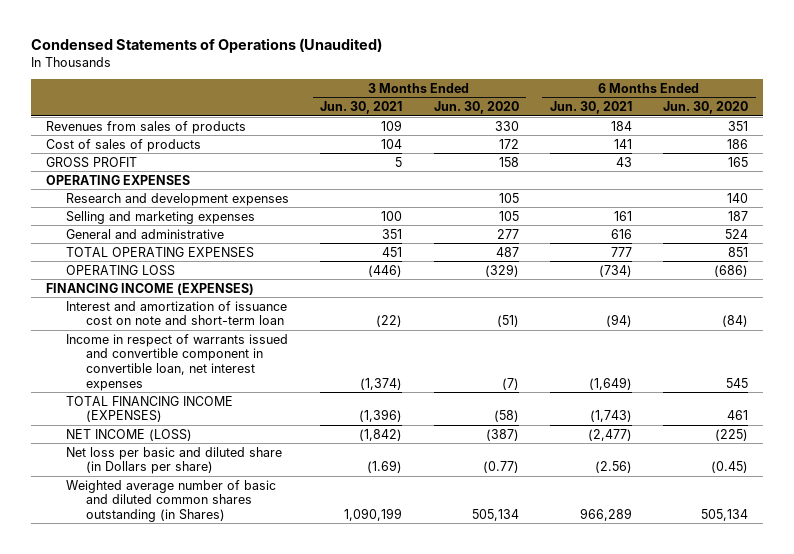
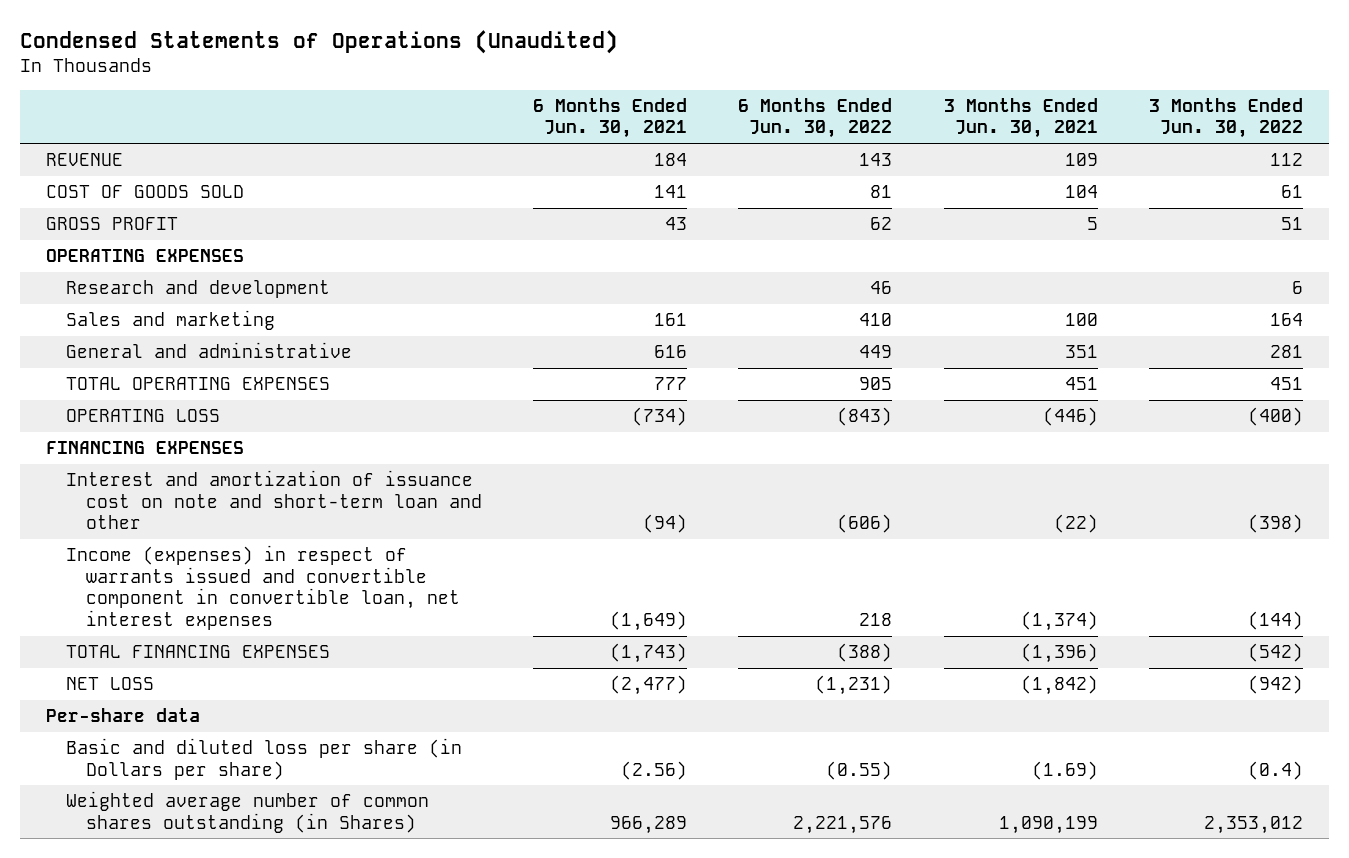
- | 3 Months Ended Jun. 30, 2021 | 3 Months Ended Jun. 30, 2020 | 6 Months Ended Jun. 30, 2021 | 6 Months Ended Jun. 30, 2020
+ | 6 Months Ended Jun. 30, 2021 | 6 Months Ended Jun. 30, 2022 | 3 Months Ended Jun. 30, 2021 | 3 Months Ended Jun. 30, 2022
- Revenues from sales of products | 109 | 330 | 184 | 351
- Cost of sales of products | 104 | 172 | 141 | 186
+ REVENUE | 184 | 143 | 109 | 112
+ COST OF GOODS SOLD | 141 | 81 | 104 | 61
- Research and development expenses | | 105 | | 140
- Selling and marketing expenses | 100 | 105 | 161 | 187
+ Research and development | | 46 | | 6
+ Sales and marketing | 161 | 410 | 100 | 164
- FINANCING INCOME (EXPENSES)
- Interest and amortization of issuance cost on note and short-term loan | (22) | (51) | (94) | (84)
- Income in respect of warrants issued and convertible component in convertible loan, net interest expenses | (1,374) | (7) | (1,649) | 545
- TOTAL FINANCING INCOME (EXPENSES) | (1,396) | (58) | (1,743) | 461
- NET INCOME (LOSS) | (1,842) | (387) | (2,477) | (225)
- Net loss per basic and diluted share (in Dollars per share) | (1.69) | (0.77) | (2.56) | (0.45)
- Weighted average number of basic and diluted common shares outstanding (in Shares) | 1,090,199 | 505,134 | 966,289 | 505,134
+ FINANCING EXPENSES
+ Interest and amortization of issuance cost on note and short-term loan and other | (94) | (606) | (22) | (398)
+ Income (expenses) in respect of warrants issued and convertible component in convertible loan, net interest expenses | (1,649) | 218 | (1,374) | (144)
+ TOTAL FINANCING EXPENSES | (1,743) | (388) | (1,396) | (542)
+ NET LOSS | (2,477) | (1,231) | (1,842) | (942)
+ Per-share data
+ Basic and diluted loss per share (in Dollars per share) | (2.56) | (0.55) | (1.69) | (0.4)
+ Weighted average number of common shares outstanding (in Shares) | 966,289 | 2,221,576 | 1,090,199 | 2,353,012

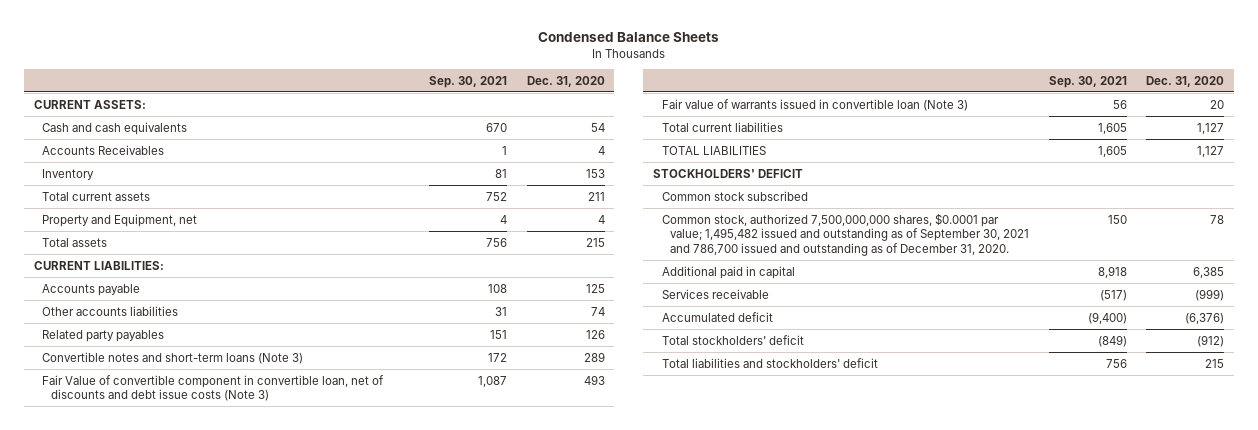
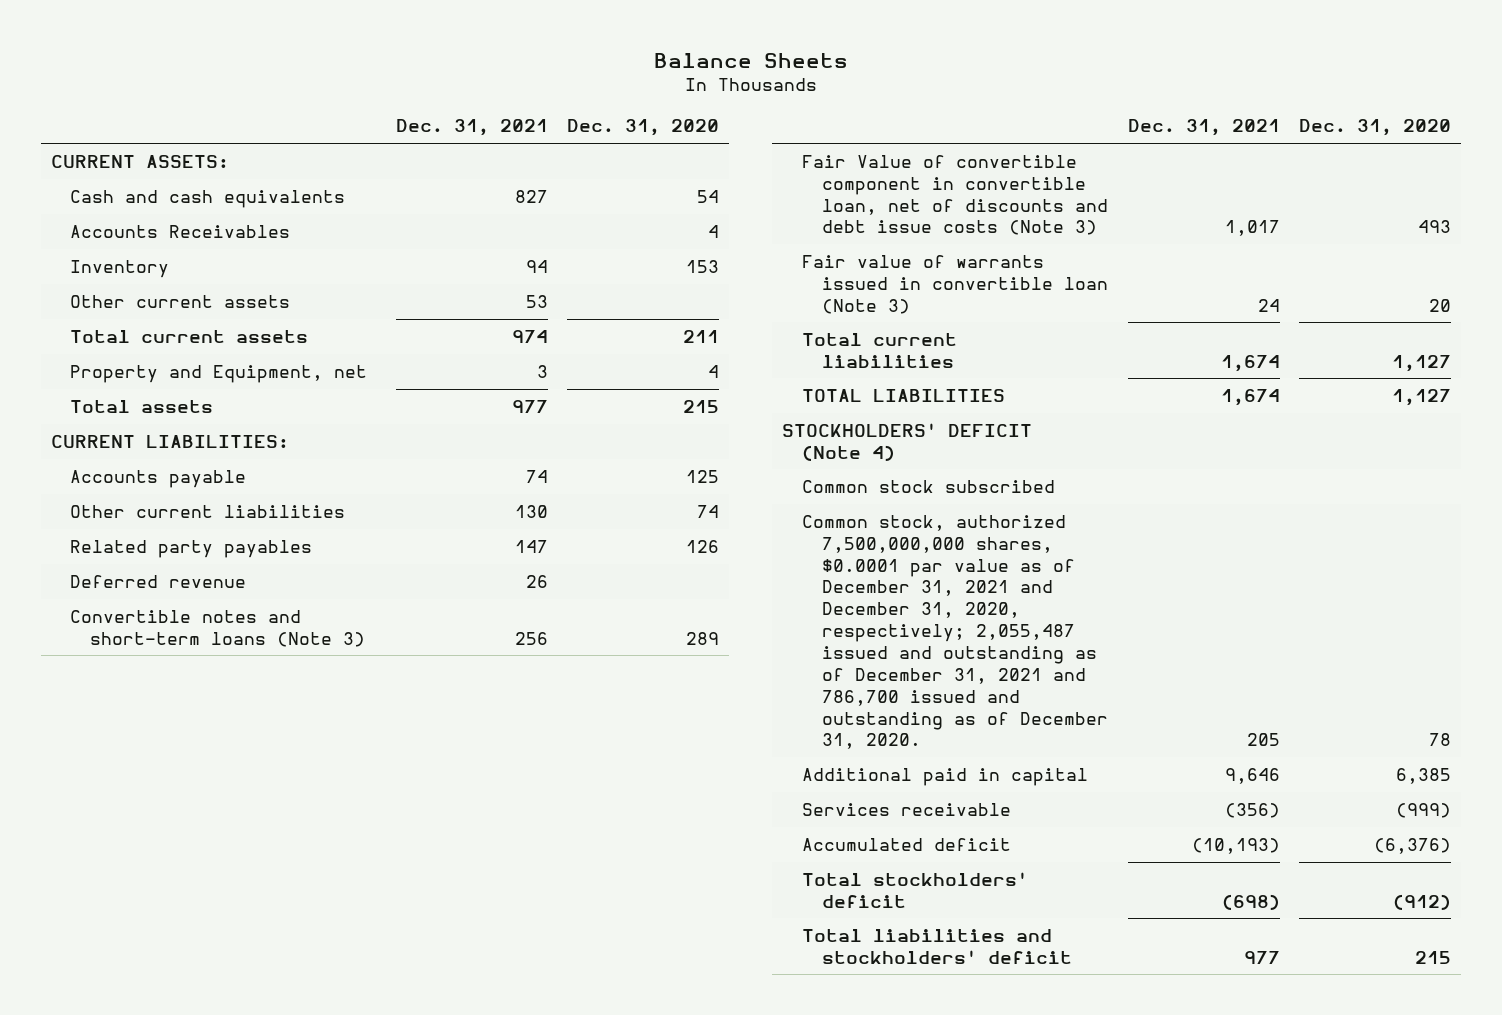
- Condensed Balance Sheets
+ Balance Sheets
- | Sep. 30, 2021 | Dec. 31, 2020
+ | Dec. 31, 2021 | Dec. 31, 2020
+ Other current assets | 53 |
- Other accounts liabilities | 31 | 74
+ Other current liabilities | 130 | 74
+ Deferred revenue | 26 |
- STOCKHOLDERS' DEFICIT
+ STOCKHOLDERS' DEFICIT (Note 4)
- Common stock, authorized 7,500,000,000 shares, $0.0001 par value; 1,495,482 issued and outstanding as of September 30, 2021 and 786,700 issued and outstanding as of December 31, 2020. | 150 | 78
+ Common stock, authorized 7,500,000,000 shares, $0.0001 par value as of December 31, 2021 and December 31, 2020, respectively; 2,055,487 issued and outstanding as of December 31, 2021 and 786,700 issued and outstanding as of December 31, 2020. | 205 | 78

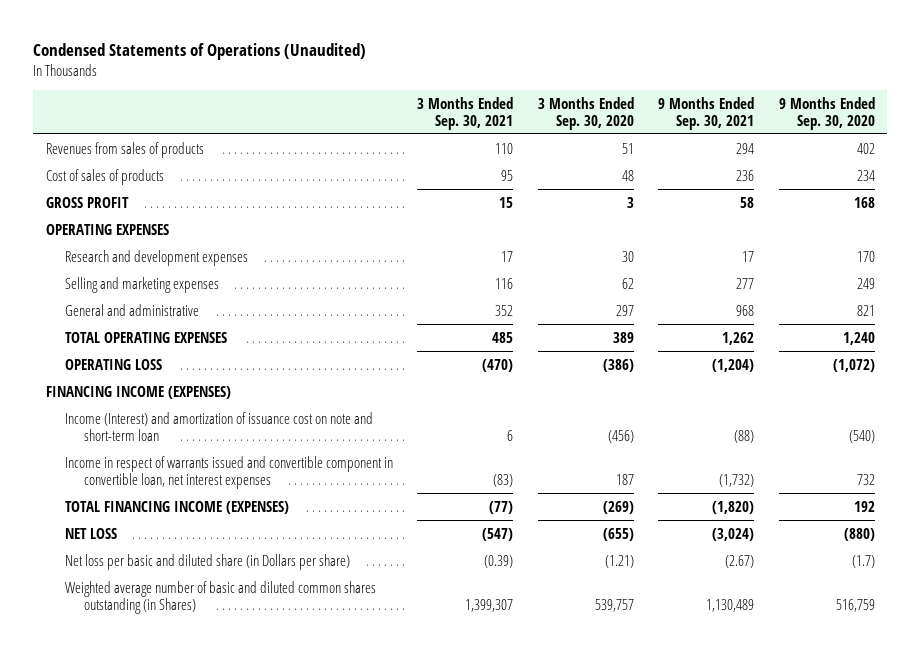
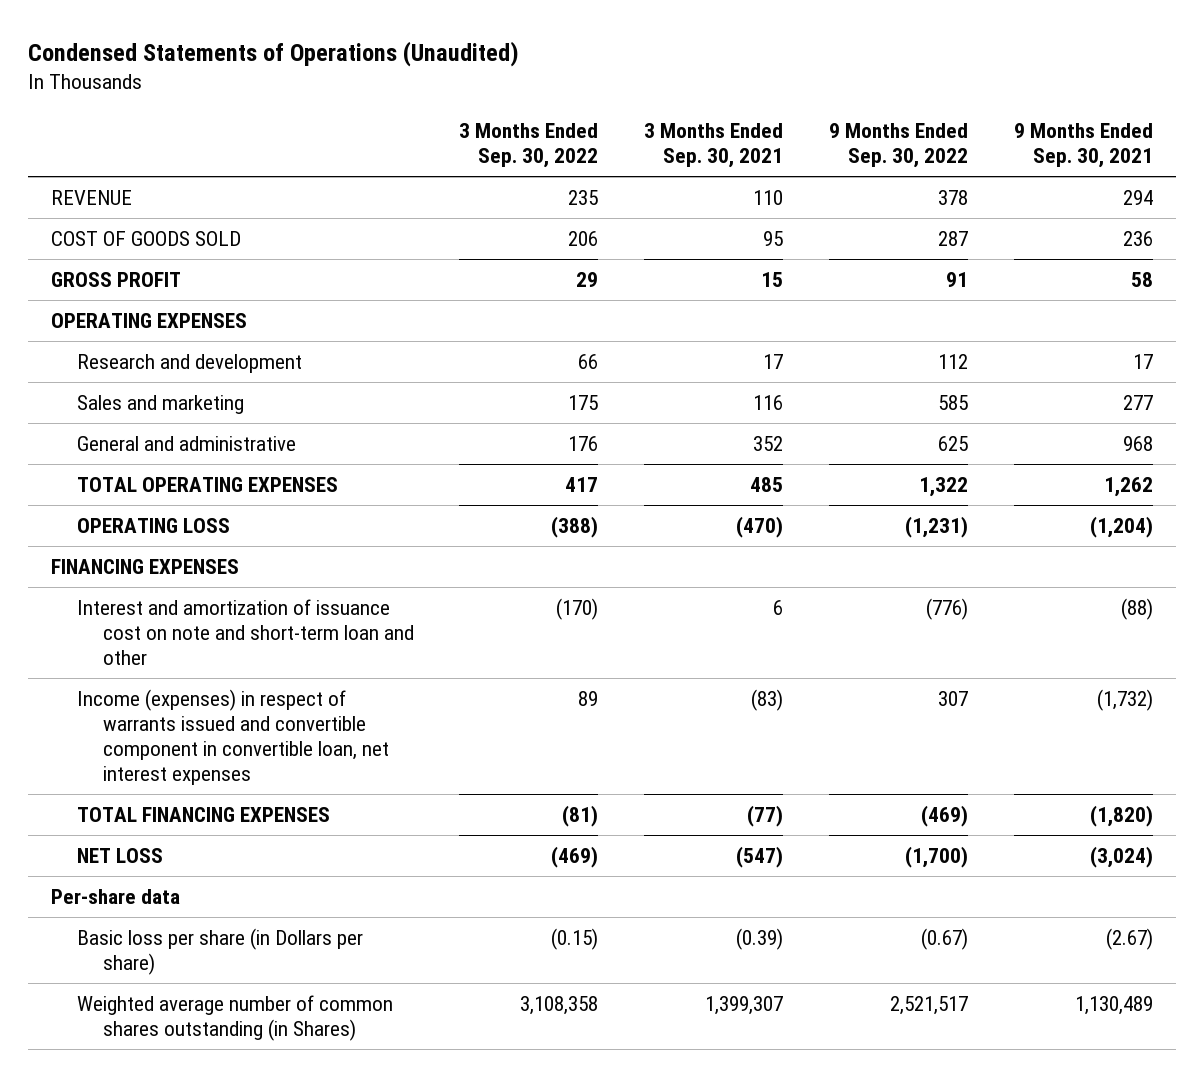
- | 3 Months Ended Sep. 30, 2021 | 3 Months Ended Sep. 30, 2020 | 9 Months Ended Sep. 30, 2021 | 9 Months Ended Sep. 30, 2020
+ | 3 Months Ended Sep. 30, 2022 | 3 Months Ended Sep. 30, 2021 | 9 Months Ended Sep. 30, 2022 | 9 Months Ended Sep. 30, 2021
- Revenues from sales of products | 110 | 51 | 294 | 402
- Cost of sales of products | 95 | 48 | 236 | 234
+ REVENUE | 235 | 110 | 378 | 294
+ COST OF GOODS SOLD | 206 | 95 | 287 | 236
- Research and development expenses | 17 | 30 | 17 | 170
- Selling and marketing expenses | 116 | 62 | 277 | 249
+ Research and development | 66 | 17 | 112 | 17
+ Sales and marketing | 175 | 116 | 585 | 277
- FINANCING INCOME (EXPENSES)
- Income (Interest) and amortization of issuance cost on note and short-term loan | 6 | (456) | (88) | (540)
- Income in respect of warrants issued and convertible component in convertible loan, net interest expenses | (83) | 187 | (1,732) | 732
- TOTAL FINANCING INCOME (EXPENSES) | (77) | (269) | (1,820) | 192
+ FINANCING EXPENSES
+ Interest and amortization of issuance cost on note and short-term loan and other | (170) | 6 | (776) | (88)
+ Income (expenses) in respect of warrants issued and convertible component in convertible loan, net interest expenses | 89 | (83) | 307 | (1,732)
+ TOTAL FINANCING EXPENSES | (81) | (77) | (469) | (1,820)
- Net loss per basic and diluted share (in Dollars per share) | (0.39) | (1.21) | (2.67) | (1.7)
- Weighted average number of basic and diluted common shares outstanding (in Shares) | 1,399,307 | 539,757 | 1,130,489 | 516,759
+ Per-share data
+ Basic loss per share (in Dollars per share) | (0.15) | (0.39) | (0.67) | (2.67)
+ Weighted average number of common shares outstanding (in Shares) | 3,108,358 | 1,399,307 | 2,521,517 | 1,130,489

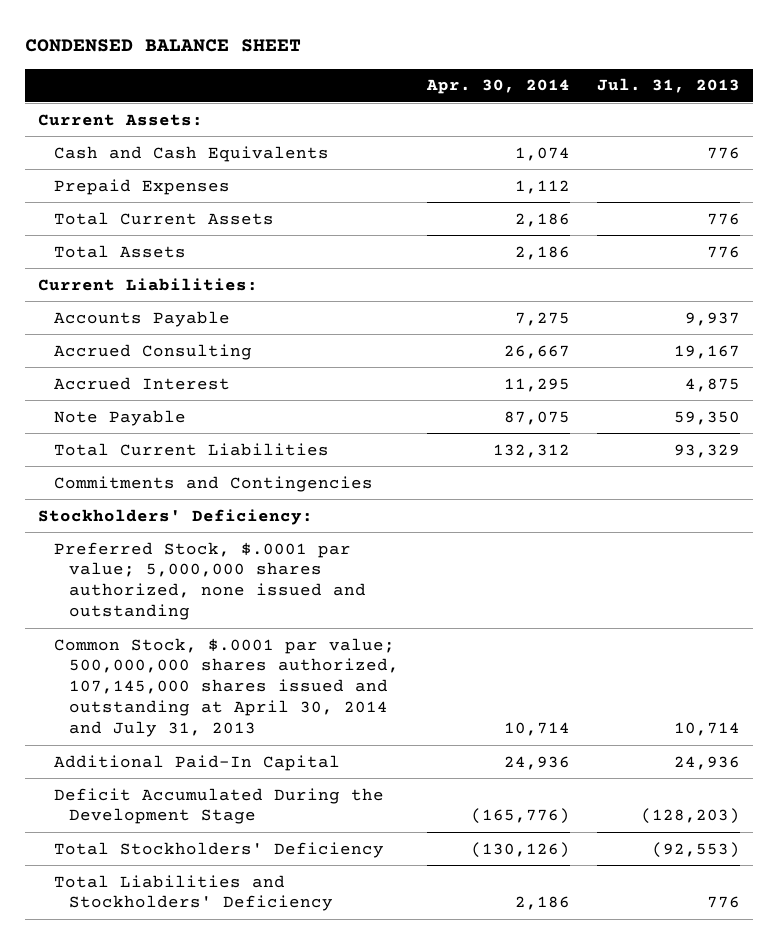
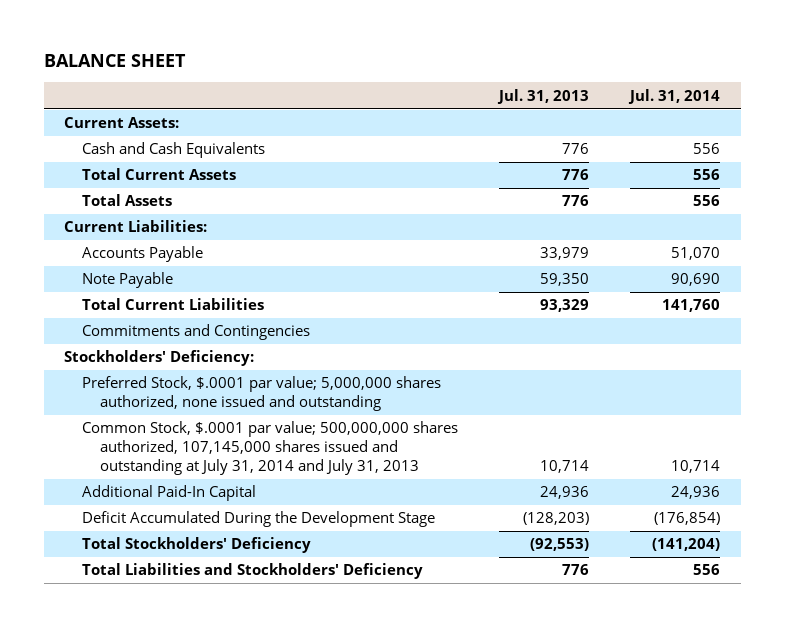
- CONDENSED BALANCE SHEET
+ BALANCE SHEET
- | Apr. 30, 2014 | Jul. 31, 2013
+ | Jul. 31, 2013 | Jul. 31, 2014
- Prepaid Expenses | 1,112 |
- Accounts Payable | 7,275 | 9,937
- Accrued Consulting | 26,667 | 19,167
- Accrued Interest | 11,295 | 4,875
+ Accounts Payable | 33,979 | 51,070
- Common Stock, $.0001 par value; 500,000,000 shares authorized, 107,145,000 shares issued and outstanding at April 30, 2014 and July 31, 2013 | 10,714 | 10,714
+ Common Stock, $.0001 par value; 500,000,000 shares authorized, 107,145,000 shares issued and outstanding at July 31, 2014 and July 31, 2013 | 10,714 | 10,714

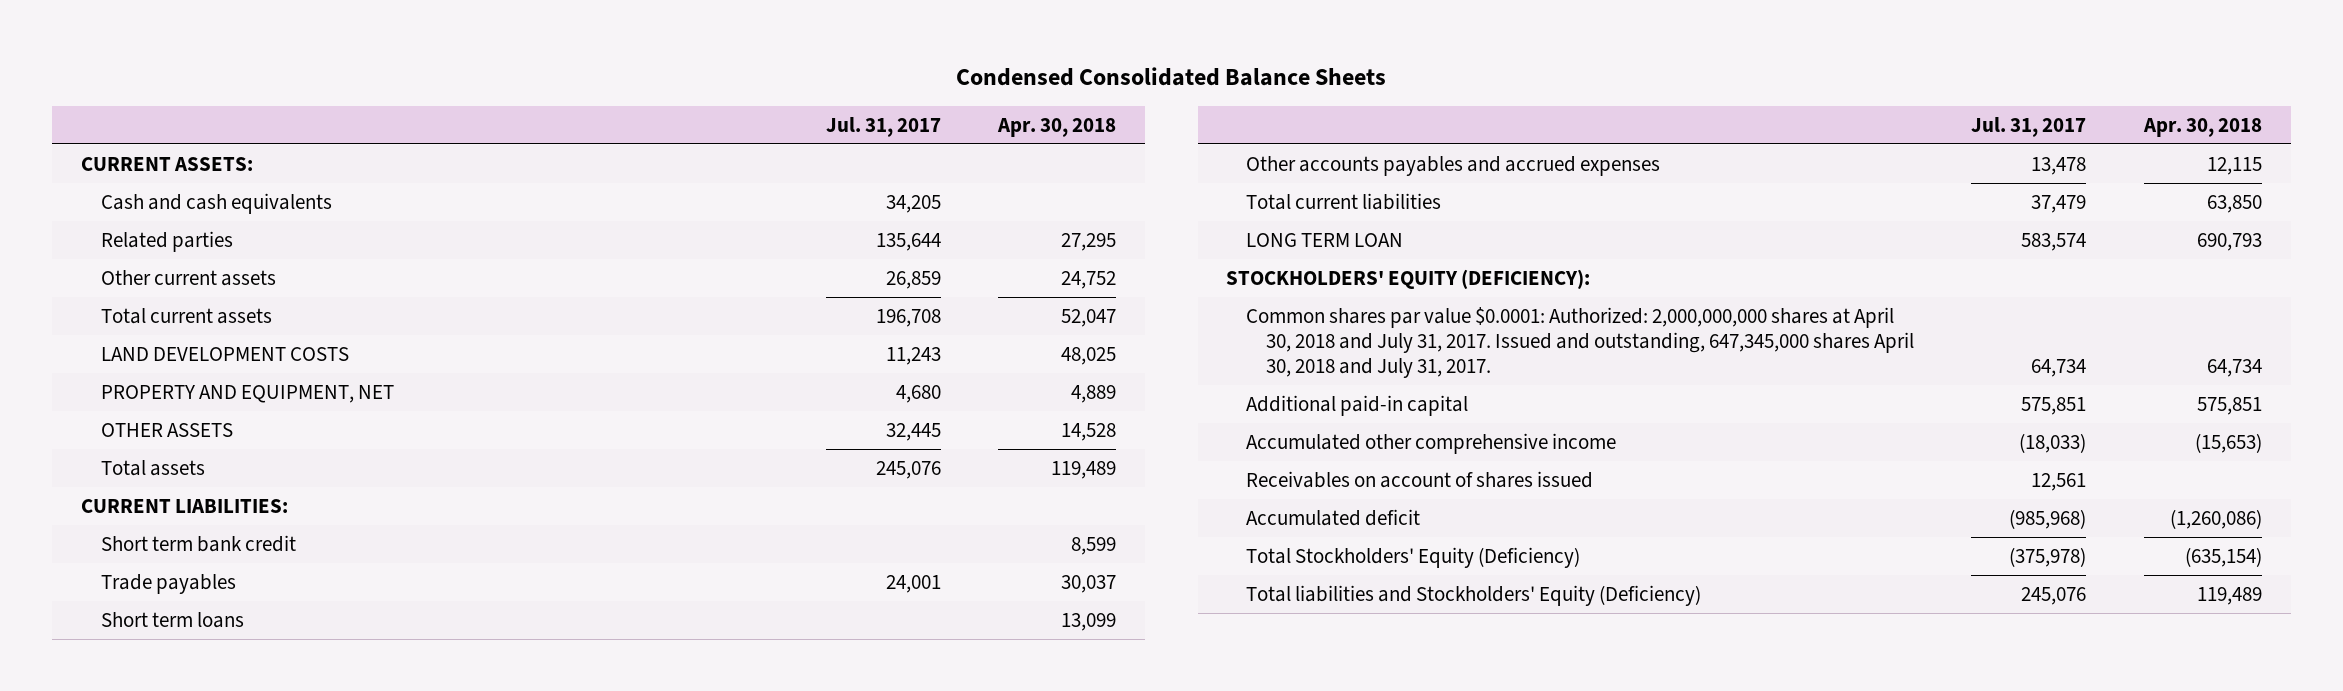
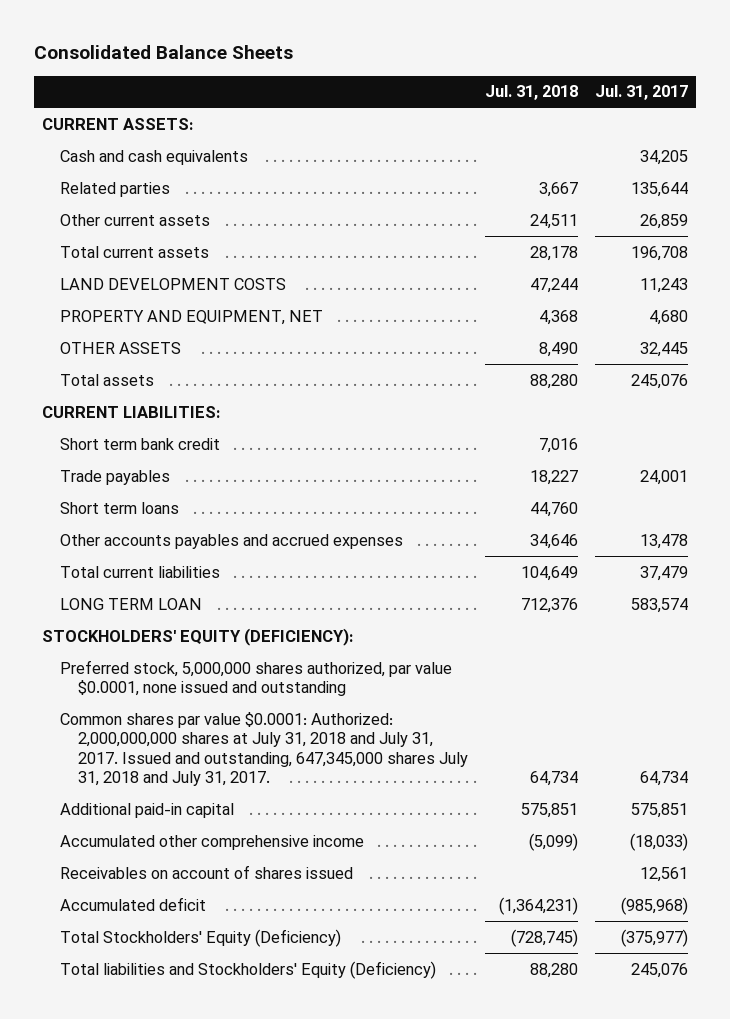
- Condensed Consolidated Balance Sheets
+ Consolidated Balance Sheets
- | Jul. 31, 2017 | Apr. 30, 2018
+ | Jul. 31, 2018 | Jul. 31, 2017
- Common shares par value $0.0001: Authorized: 2,000,000,000 shares at April 30, 2018 and July 31, 2017. Issued and outstanding, 647,345,000 shares April 30, 2018 and July 31, 2017. | 64,734 | 64,734
+ Preferred stock, 5,000,000 shares authorized, par value $0.0001, none issued and outstanding
+ Common shares par value $0.0001: Authorized: 2,000,000,000 shares at July 31, 2018 and July 31, 2017. Issued and outstanding, 647,345,000 shares July 31, 2018 and July 31, 2017. | 64,734 | 64,734
- Total Stockholders' Equity (Deficiency) | (375,978) | (635,154)
+ Total Stockholders' Equity (Deficiency) | (728,745) | (375,977)

